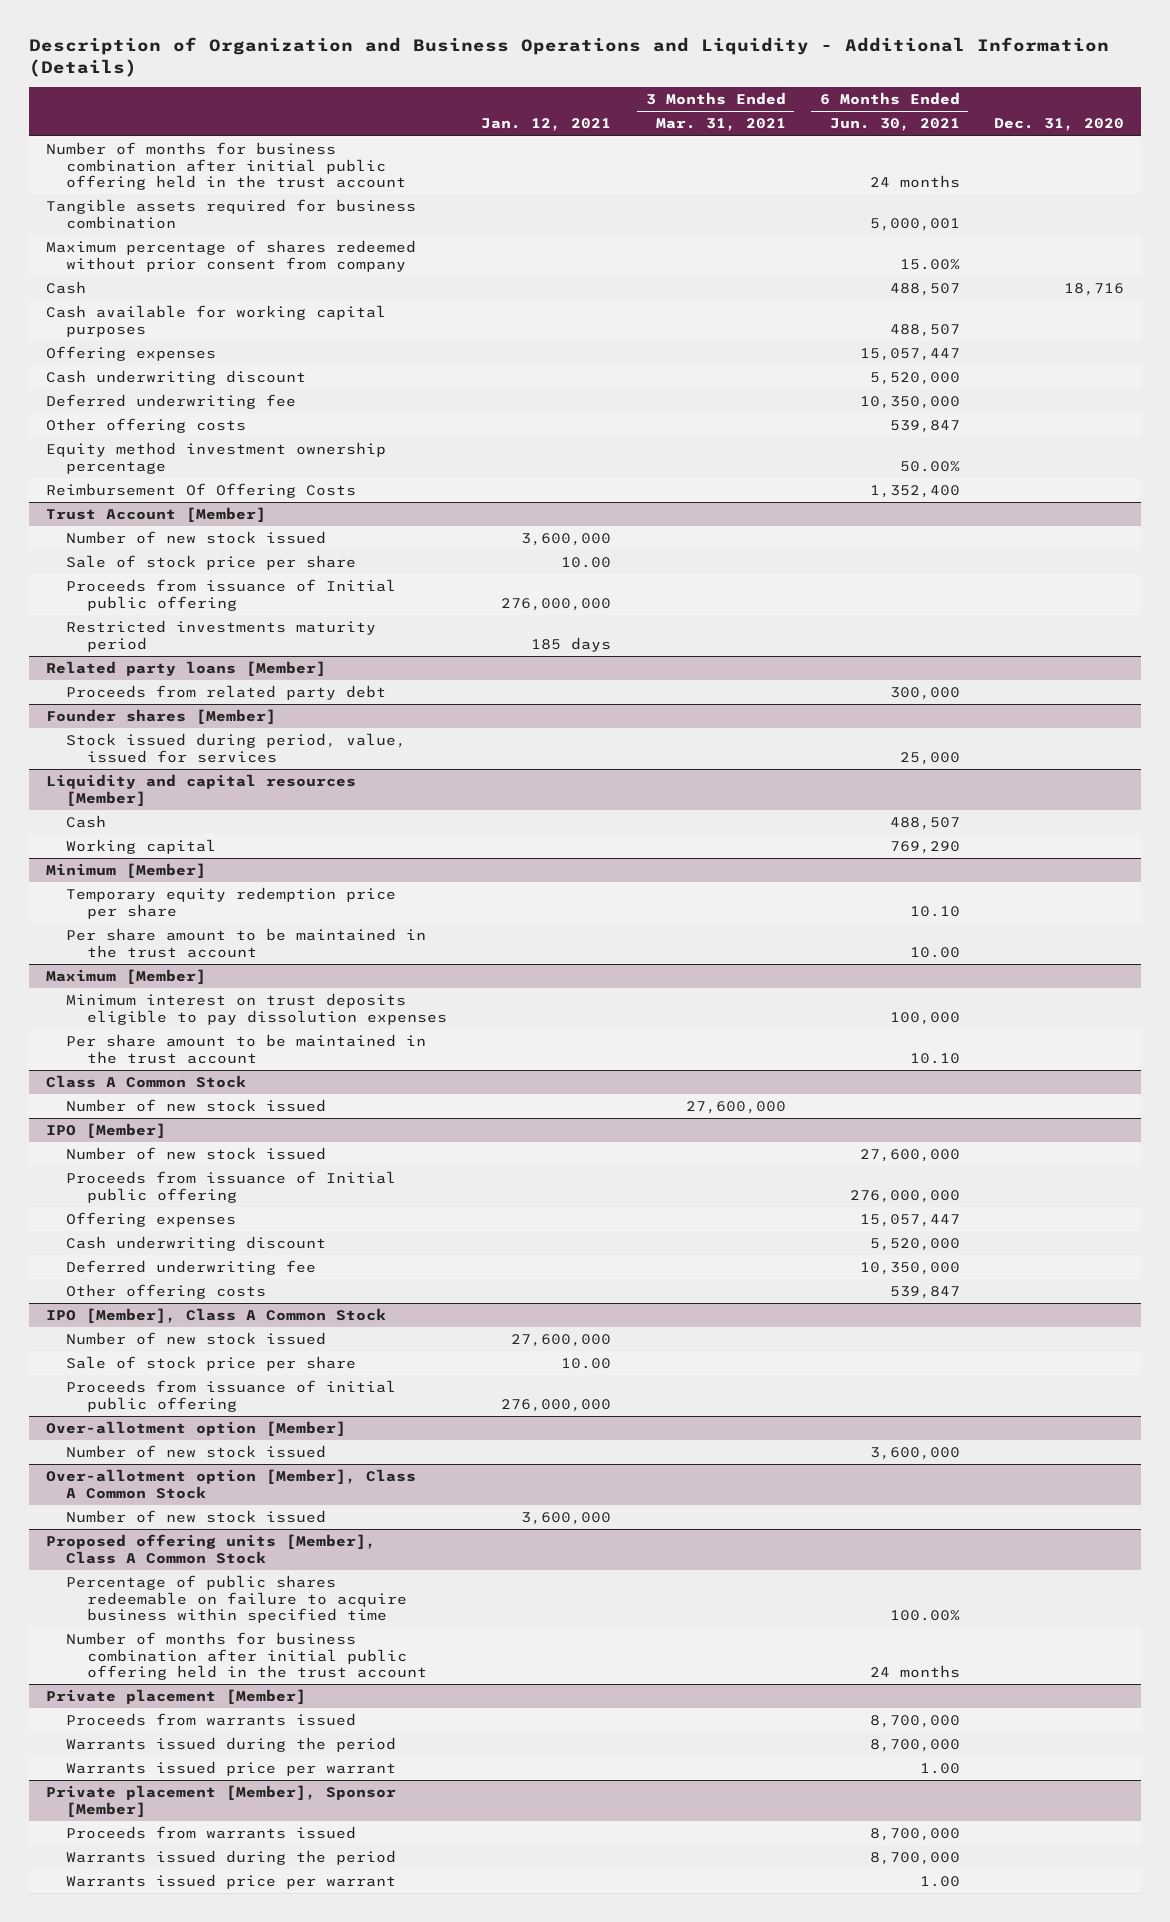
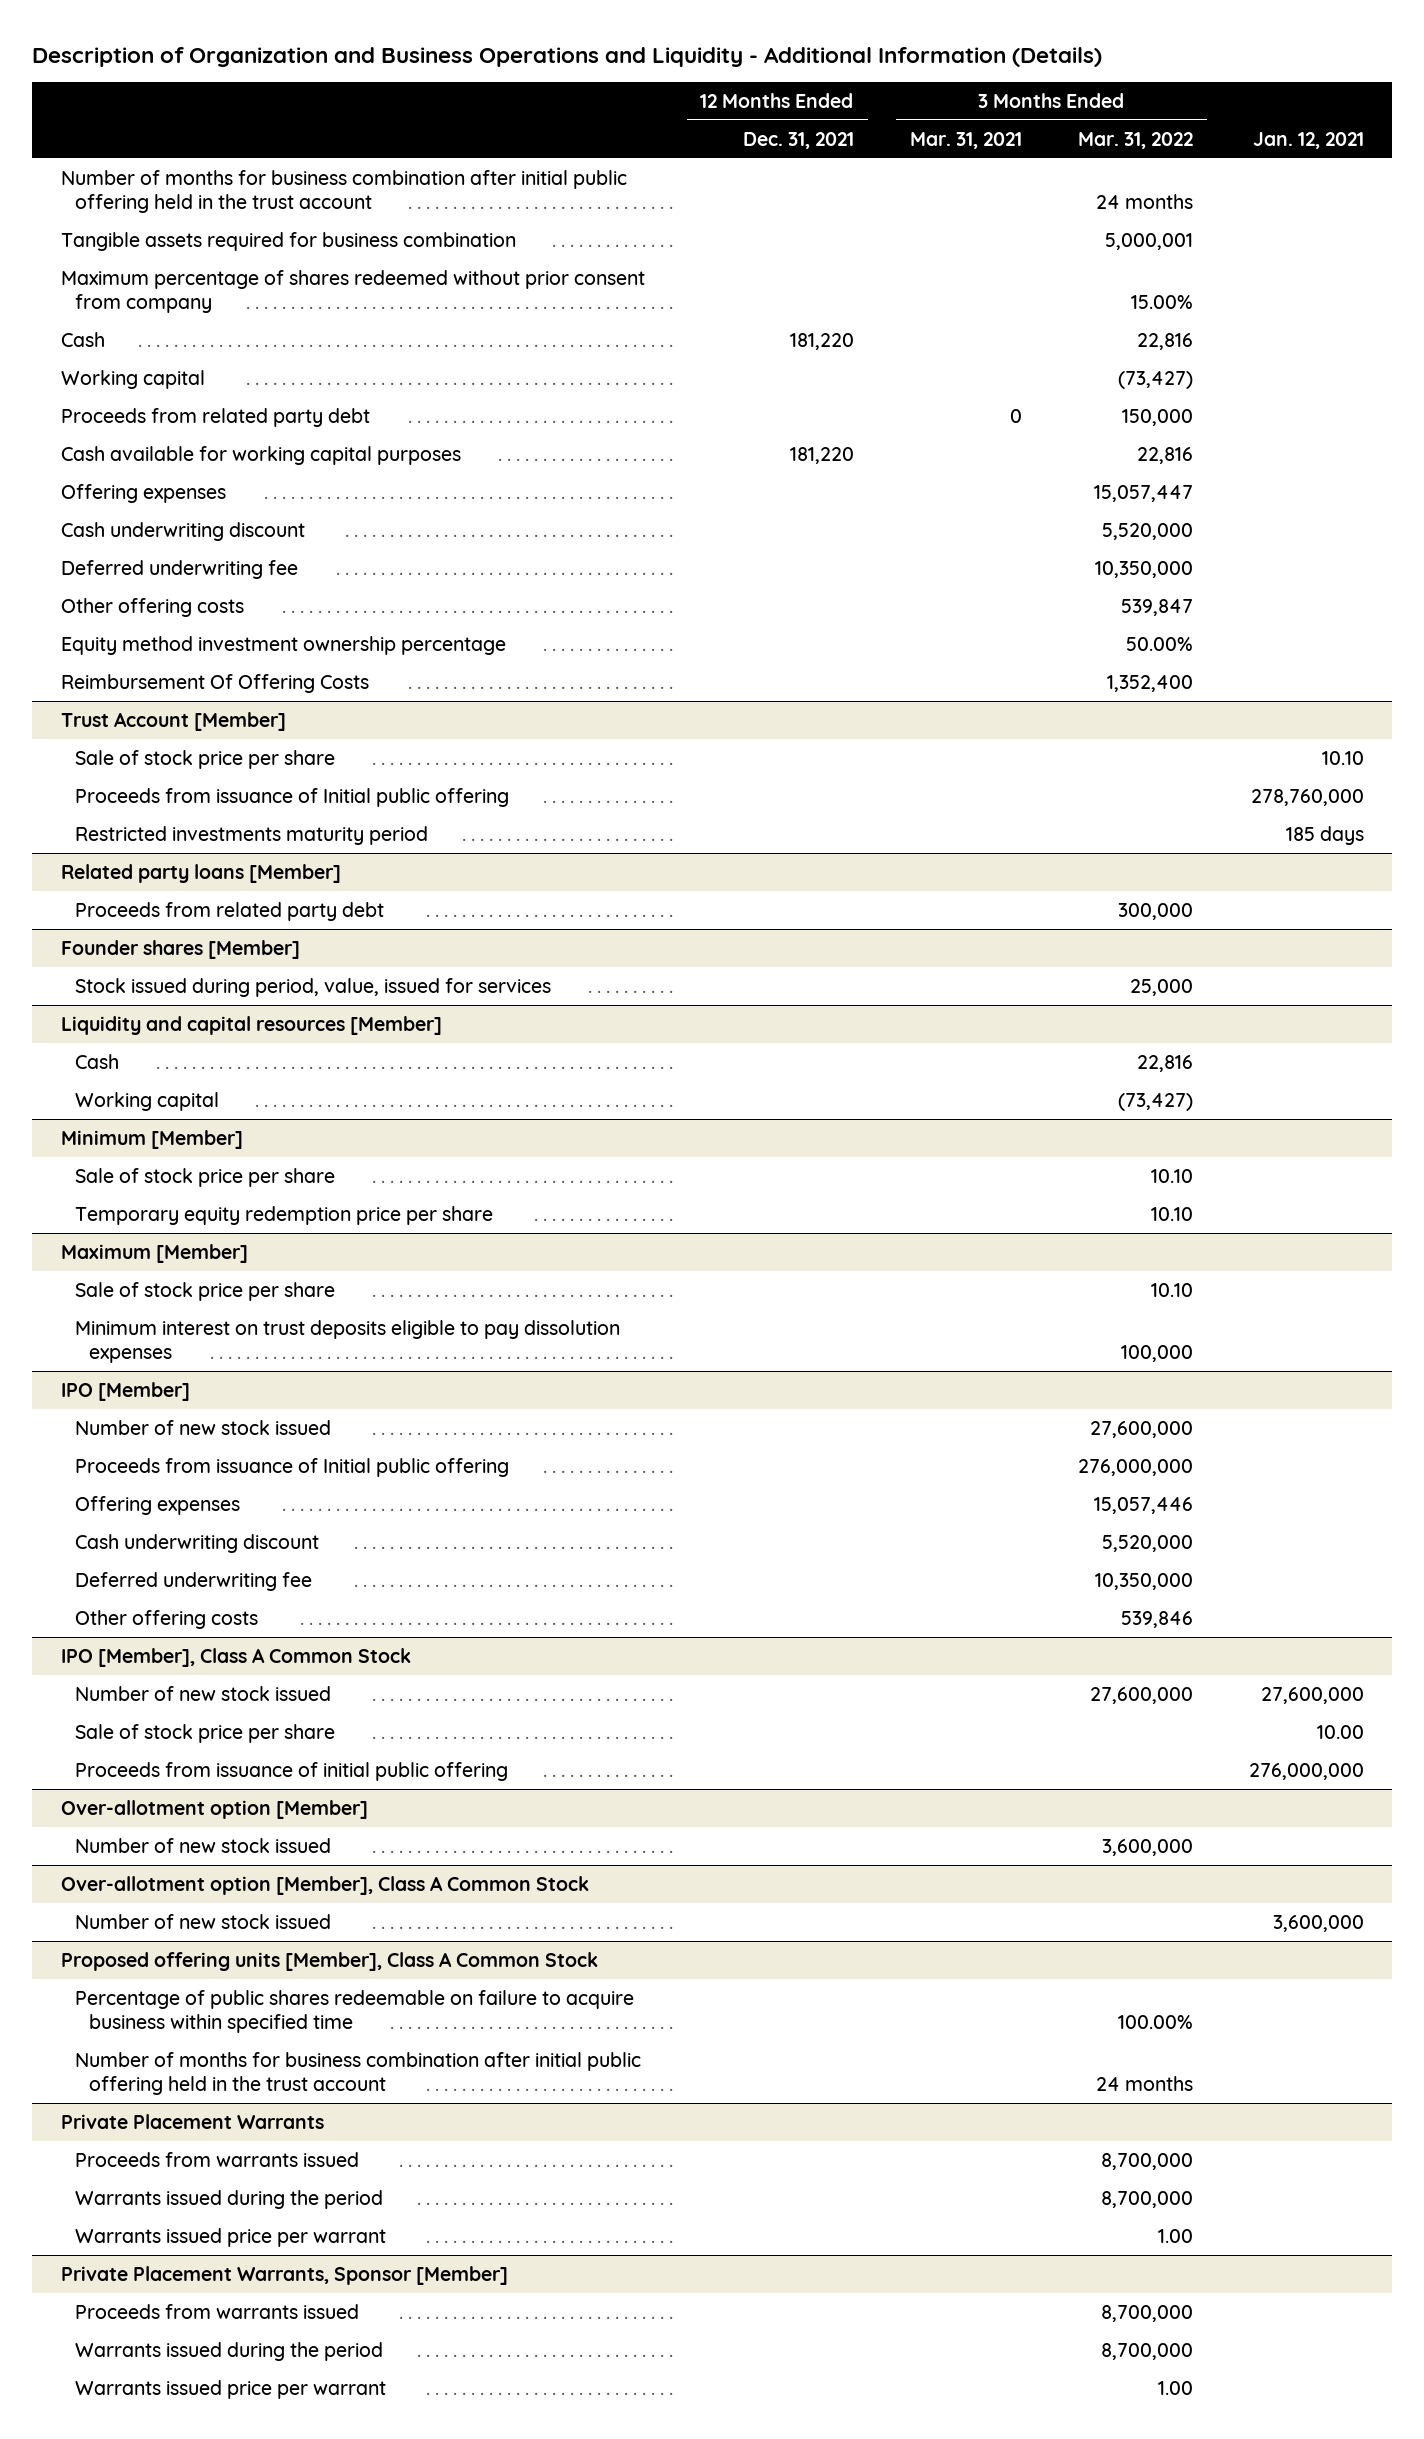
- | Jan. 12, 2021 | 3 Months Ended Mar. 31, 2021 | 6 Months Ended Jun. 30, 2021 | Dec. 31, 2020
+ | 12 Months Ended Dec. 31, 2021 | 3 Months Ended Mar. 31, 2021 | 3 Months Ended Mar. 31, 2022 | Jan. 12, 2021
+ Working capital | | | (73,427) |
+ Proceeds from related party debt | | 0 | 150,000 |
@ Trust Account [Member]
- Number of new stock issued | 3,600,000 | | |
- Sale of stock price per share | 10.00 | | |
- Proceeds from issuance of Initial public offering | 276,000,000 | | |
+ Sale of stock price per share | | | | 10.10
+ Proceeds from issuance of Initial public offering | | | | 278,760,000
@ Minimum [Member]
+ Sale of stock price per share | | | 10.10 |
- Per share amount to be maintained in the trust account | | | 10.00 |
@ Maximum [Member]
+ Sale of stock price per share | | | 10.10 |
- Per share amount to be maintained in the trust account | | | 10.10 |
- Class A Common Stock
- Number of new stock issued | | 27,600,000 | |
- Private placement [Member]
+ Private Placement Warrants
- Private placement [Member], Sponsor [Member]
+ Private Placement Warrants, Sponsor [Member]

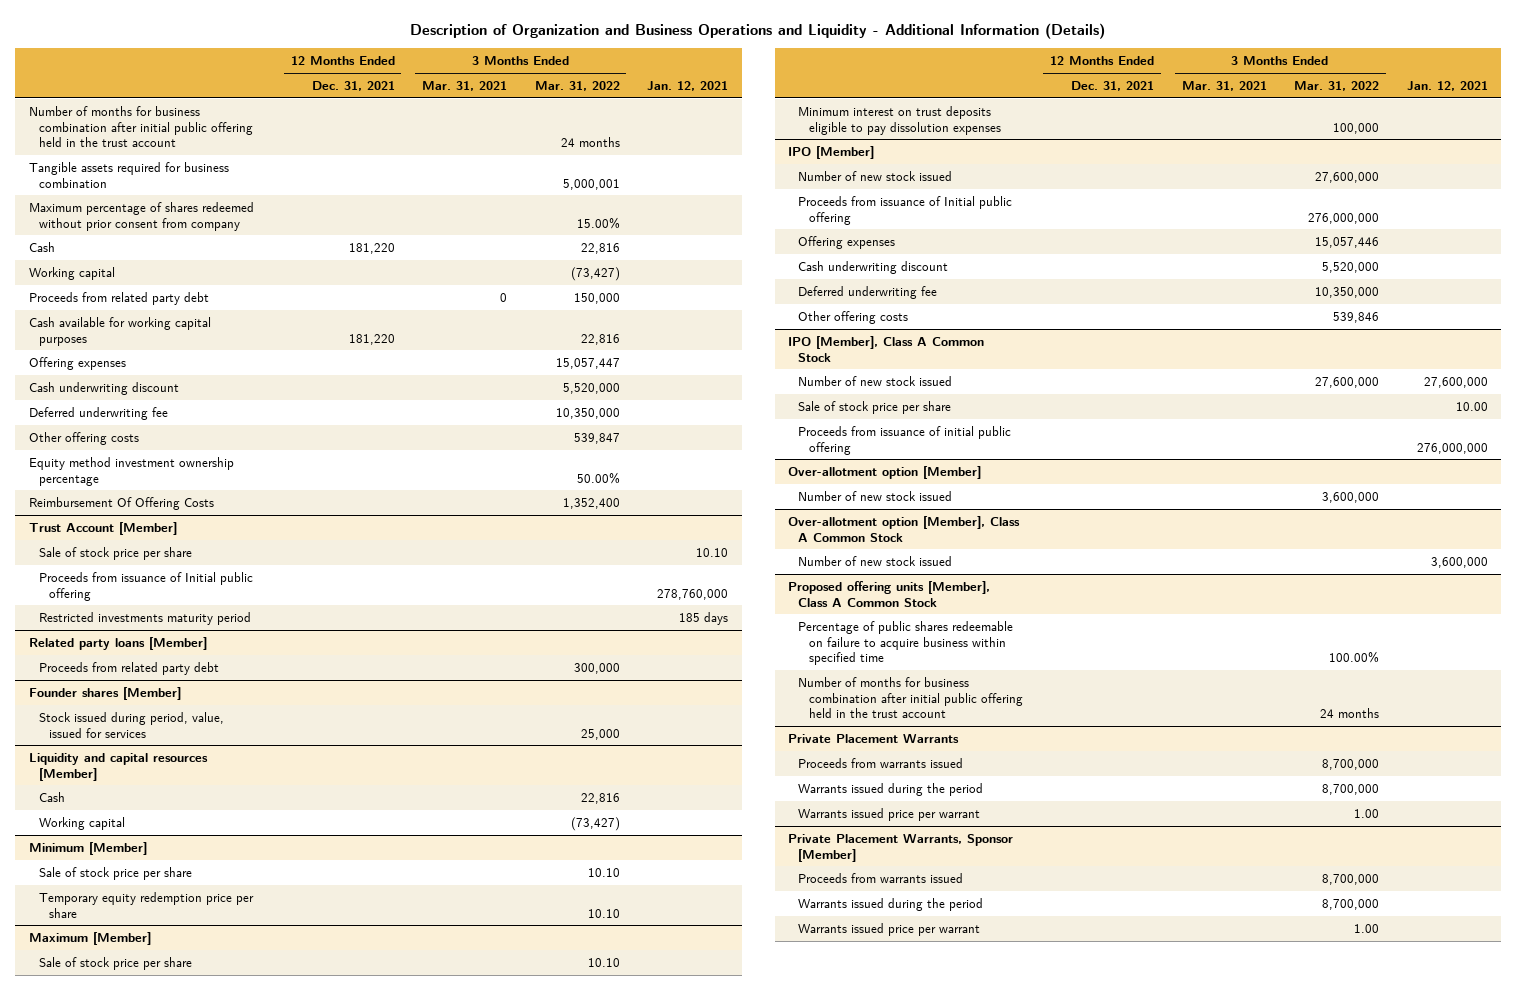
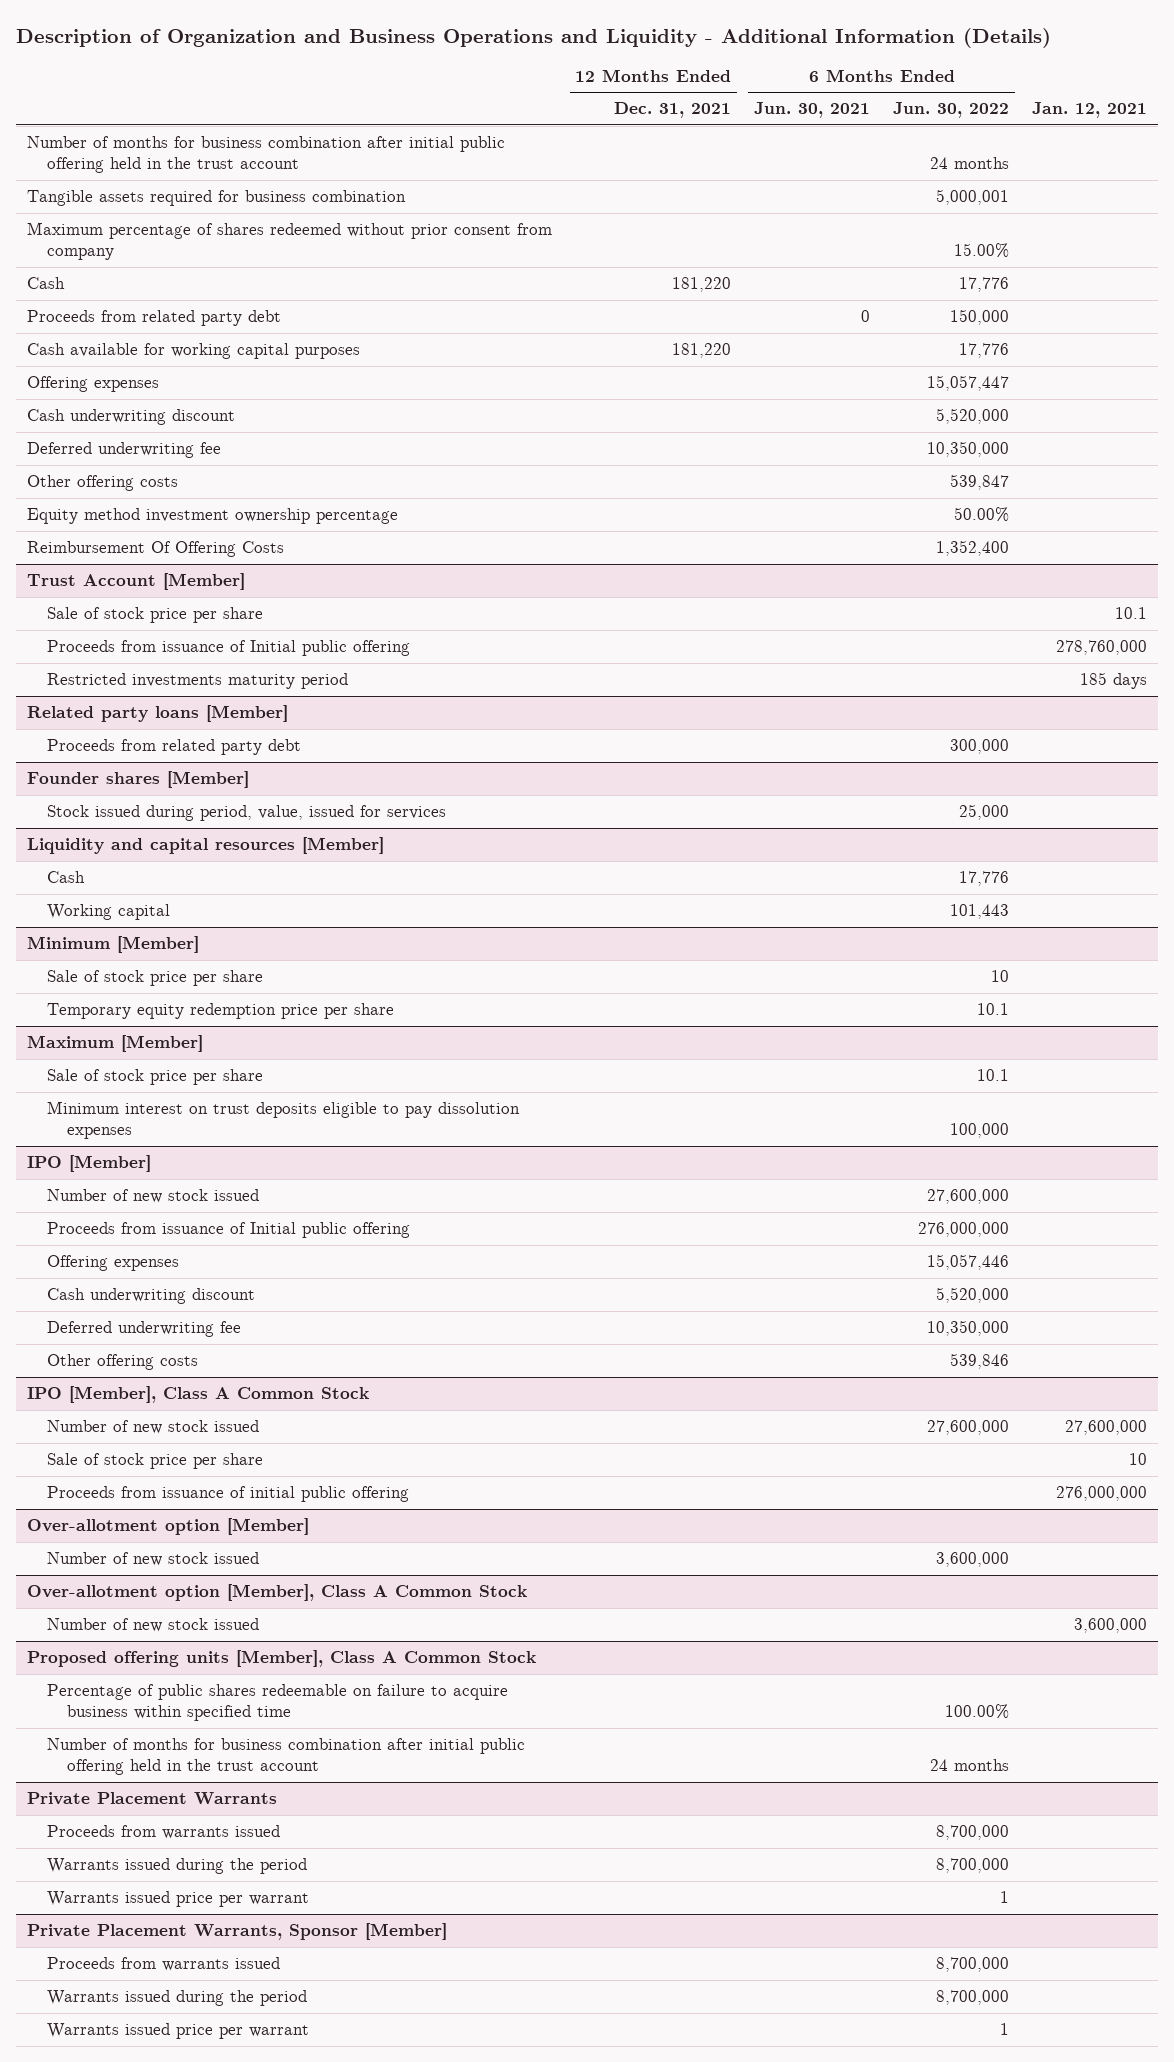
- | 12 Months Ended Dec. 31, 2021 | 3 Months Ended Mar. 31, 2021 | 3 Months Ended Mar. 31, 2022 | Jan. 12, 2021
+ | 12 Months Ended Dec. 31, 2021 | 6 Months Ended Jun. 30, 2021 | 6 Months Ended Jun. 30, 2022 | Jan. 12, 2021
- Working capital | | | (73,427) |
@ Trust Account [Member]
- Sale of stock price per share | | | | 10.10
+ Sale of stock price per share | | | | 10.1
@ IPO [Member], Class A Common Stock
- Sale of stock price per share | | | | 10.00
+ Sale of stock price per share | | | | 10

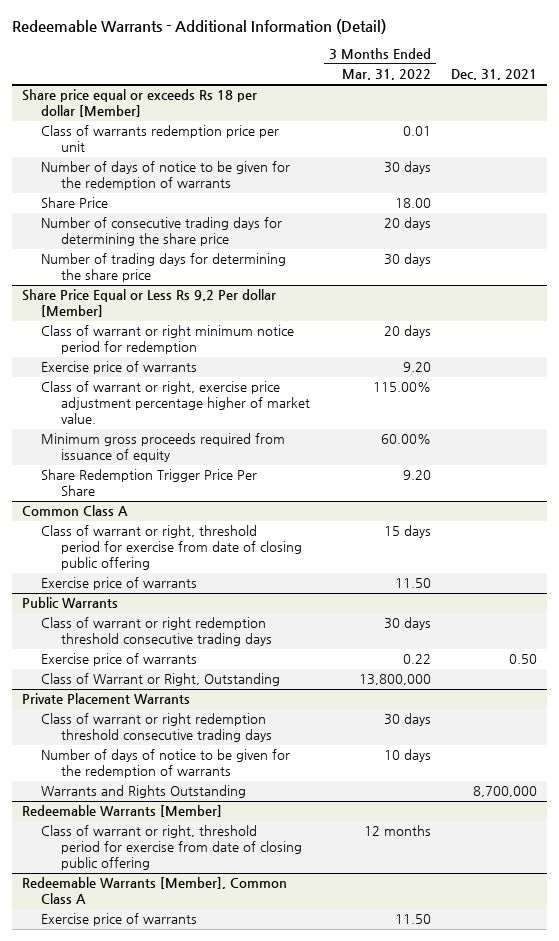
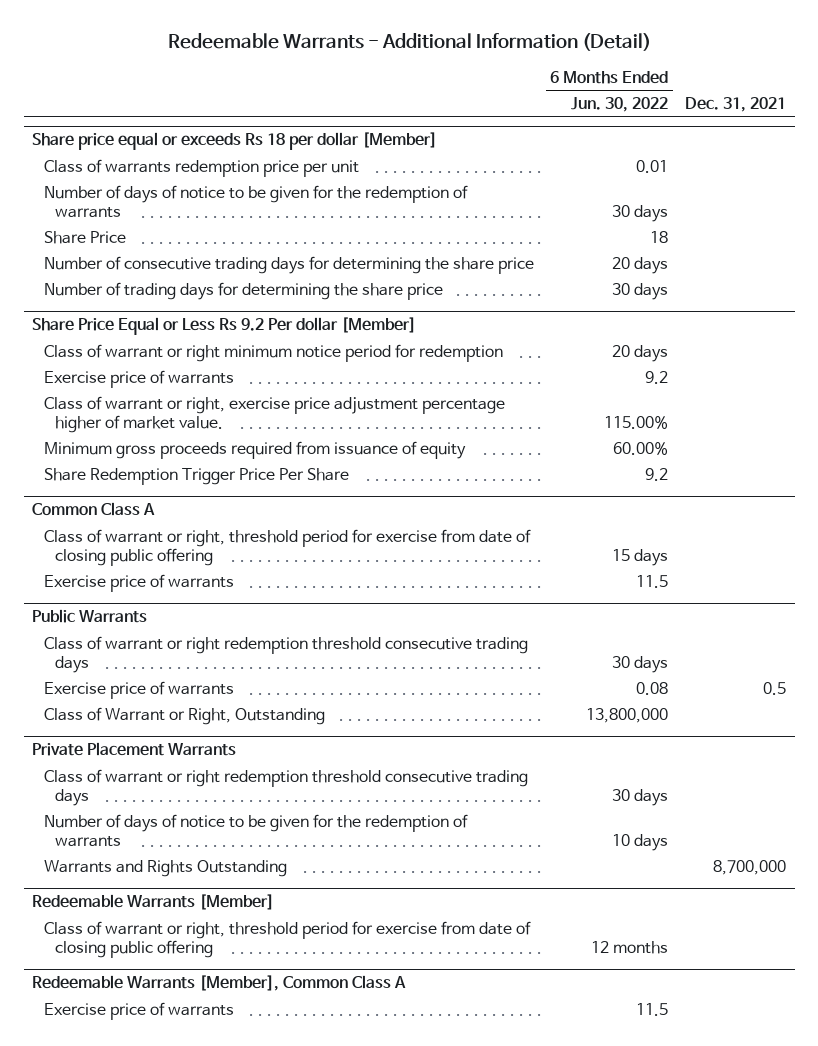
- | 3 Months Ended Mar. 31, 2022 | Dec. 31, 2021
+ | 6 Months Ended Jun. 30, 2022 | Dec. 31, 2021
@ Public Warrants
- Exercise price of warrants | 0.22 | 0.50
+ Exercise price of warrants | 0.08 | 0.5

